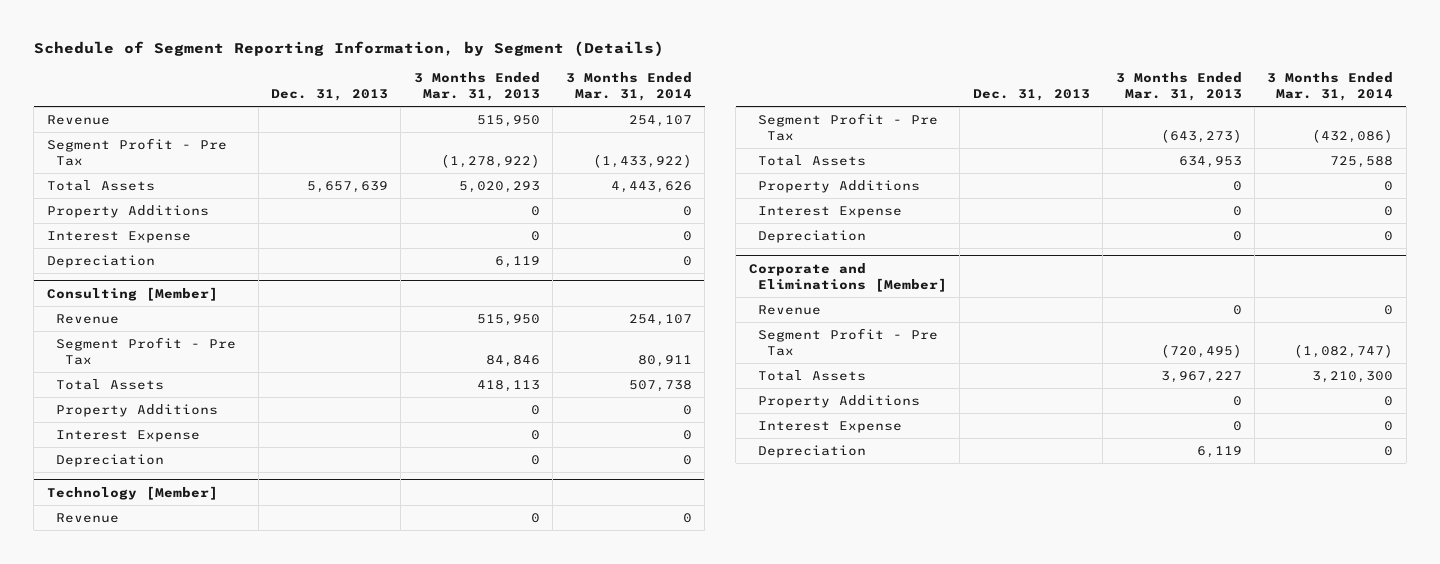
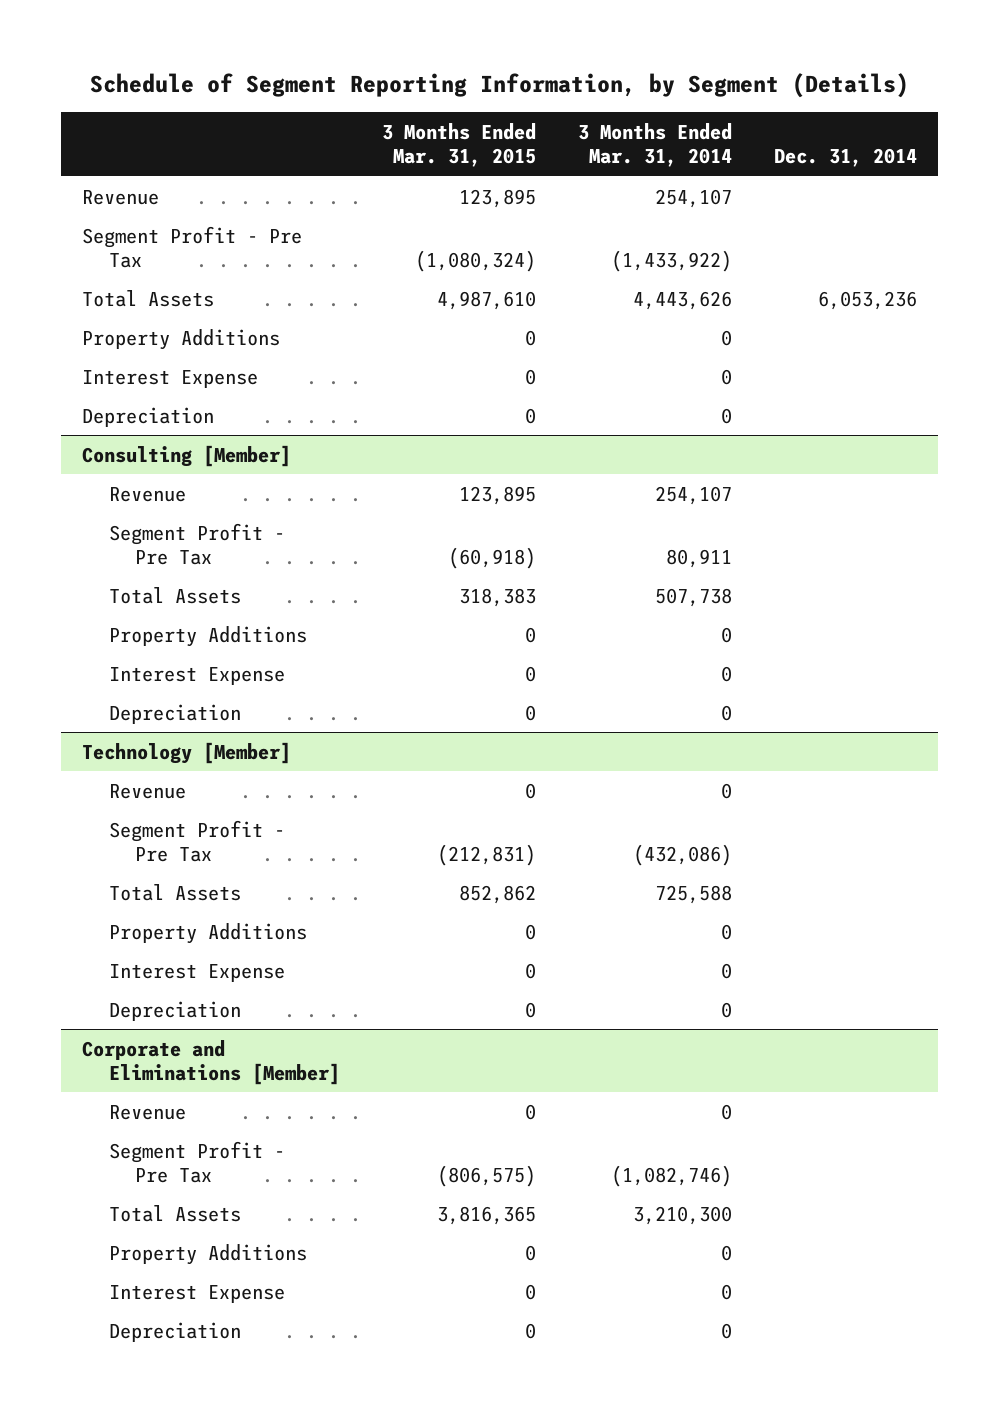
- | Dec. 31, 2013 | 3 Months Ended Mar. 31, 2013 | 3 Months Ended Mar. 31, 2014
+ | 3 Months Ended Mar. 31, 2015 | 3 Months Ended Mar. 31, 2014 | Dec. 31, 2014
@ Corporate and Eliminations [Member]
- Segment Profit - Pre Tax | | (720,495) | (1,082,747)
+ Segment Profit - Pre Tax | (806,575) | (1,082,746) |

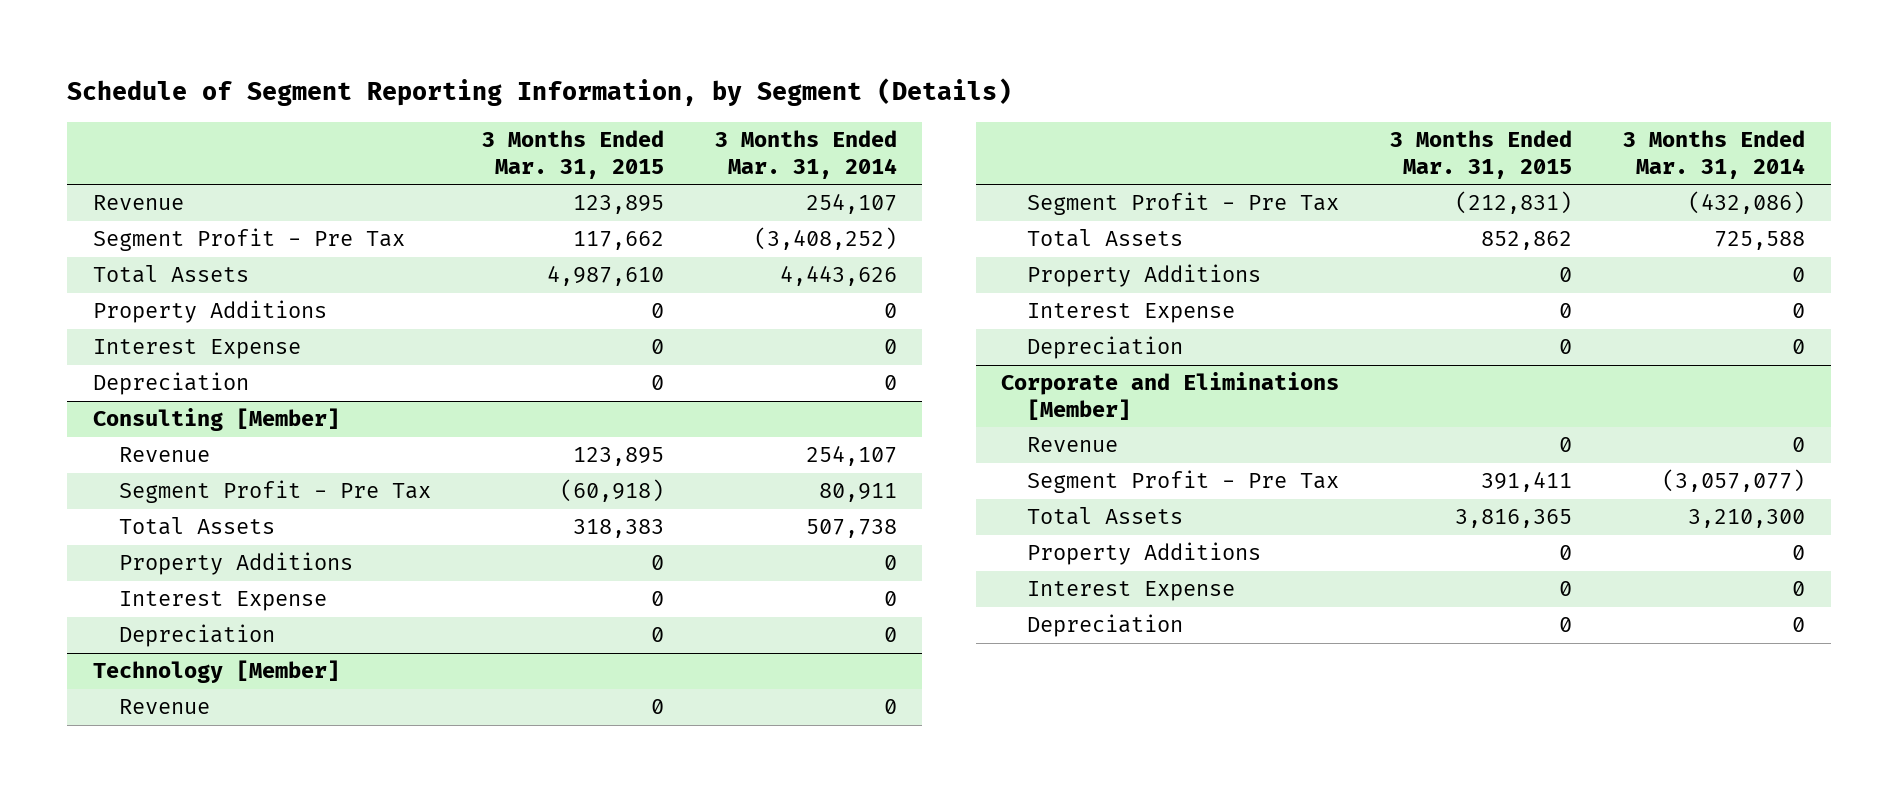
- | 3 Months Ended Mar. 31, 2015 | 3 Months Ended Mar. 31, 2014 | Dec. 31, 2014
+ | 3 Months Ended Mar. 31, 2015 | 3 Months Ended Mar. 31, 2014
- Segment Profit - Pre Tax | (1,080,324) | (1,433,922) |
+ Segment Profit - Pre Tax | 117,662 | (3,408,252)
@ Corporate and Eliminations [Member]
- Segment Profit - Pre Tax | (806,575) | (1,082,746) |
+ Segment Profit - Pre Tax | 391,411 | (3,057,077)

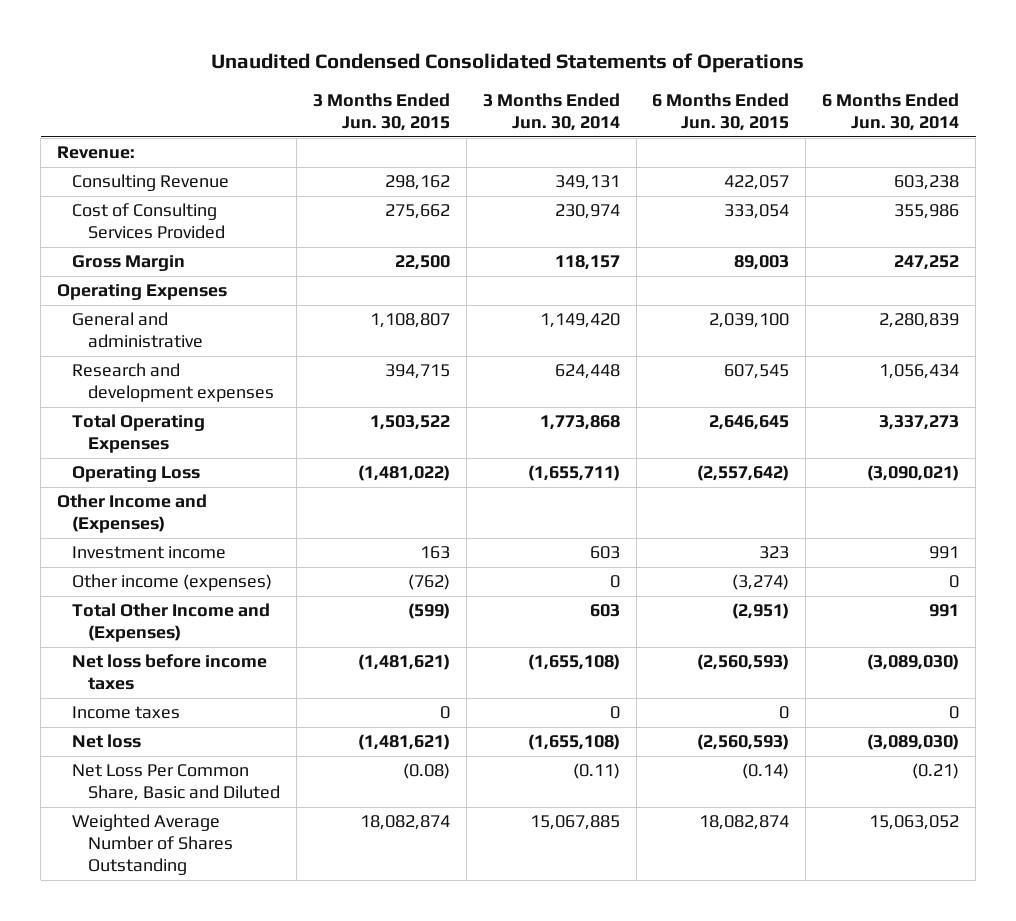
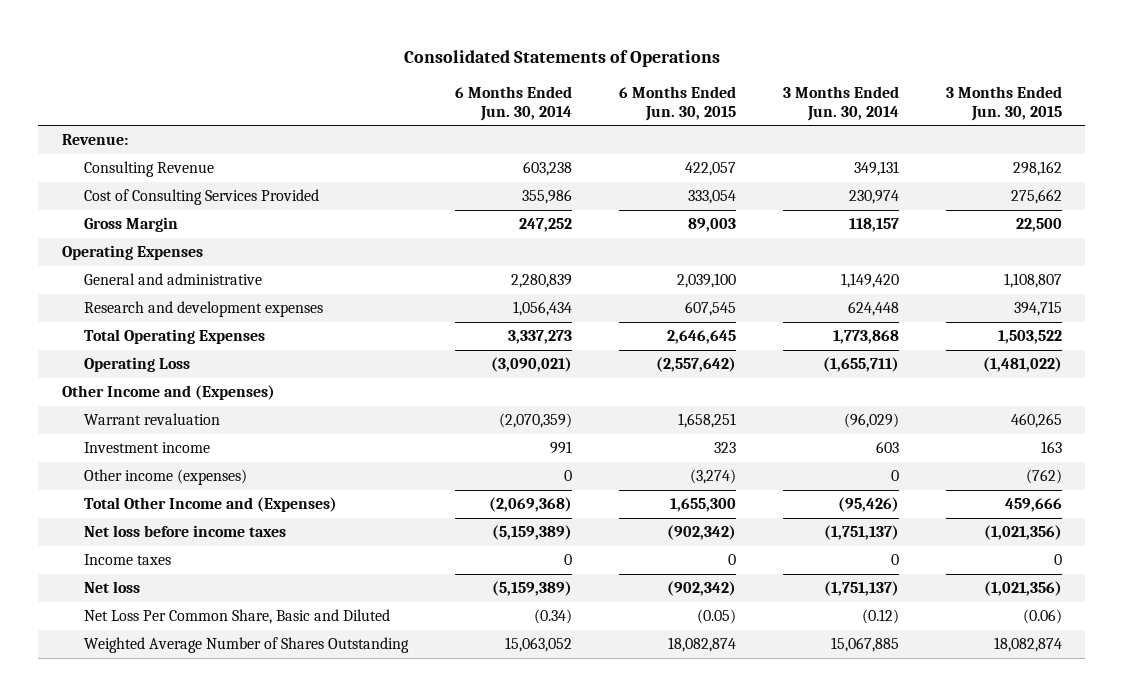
- Unaudited Condensed Consolidated Statements of Operations
+ Consolidated Statements of Operations
- | 3 Months Ended Jun. 30, 2015 | 3 Months Ended Jun. 30, 2014 | 6 Months Ended Jun. 30, 2015 | 6 Months Ended Jun. 30, 2014
+ | 6 Months Ended Jun. 30, 2014 | 6 Months Ended Jun. 30, 2015 | 3 Months Ended Jun. 30, 2014 | 3 Months Ended Jun. 30, 2015
+ Warrant revaluation | (2,070,359) | 1,658,251 | (96,029) | 460,265
- Total Other Income and (Expenses) | (599) | 603 | (2,951) | 991
- Net loss before income taxes | (1,481,621) | (1,655,108) | (2,560,593) | (3,089,030)
+ Total Other Income and (Expenses) | (2,069,368) | 1,655,300 | (95,426) | 459,666
+ Net loss before income taxes | (5,159,389) | (902,342) | (1,751,137) | (1,021,356)
- Net loss | (1,481,621) | (1,655,108) | (2,560,593) | (3,089,030)
- Net Loss Per Common Share, Basic and Diluted | (0.08) | (0.11) | (0.14) | (0.21)
+ Net loss | (5,159,389) | (902,342) | (1,751,137) | (1,021,356)
+ Net Loss Per Common Share, Basic and Diluted | (0.34) | (0.05) | (0.12) | (0.06)

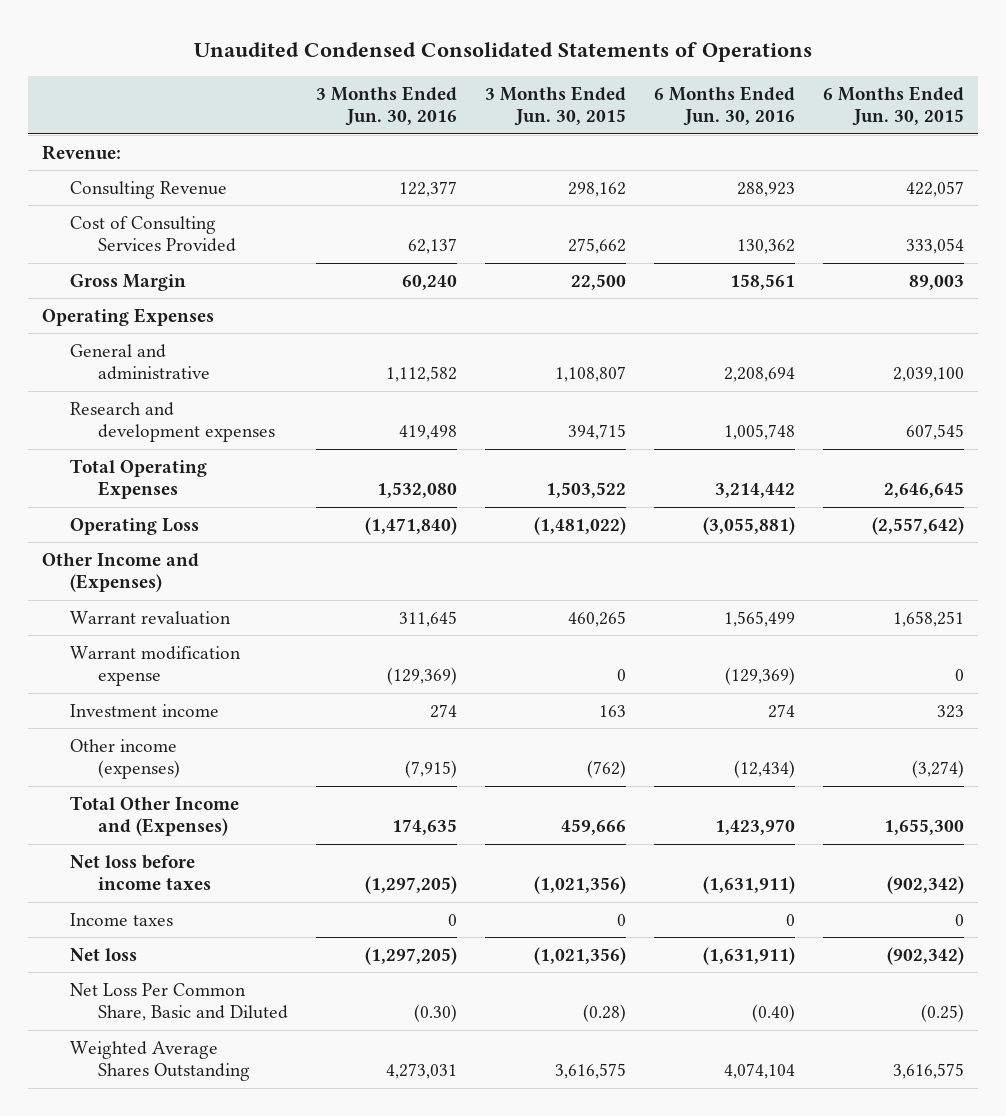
- Consolidated Statements of Operations
+ Unaudited Condensed Consolidated Statements of Operations
- | 6 Months Ended Jun. 30, 2014 | 6 Months Ended Jun. 30, 2015 | 3 Months Ended Jun. 30, 2014 | 3 Months Ended Jun. 30, 2015
+ | 3 Months Ended Jun. 30, 2016 | 3 Months Ended Jun. 30, 2015 | 6 Months Ended Jun. 30, 2016 | 6 Months Ended Jun. 30, 2015
+ Warrant modification expense | (129,369) | 0 | (129,369) | 0
- Net Loss Per Common Share, Basic and Diluted | (0.34) | (0.05) | (0.12) | (0.06)
- Weighted Average Number of Shares Outstanding | 15,063,052 | 18,082,874 | 15,067,885 | 18,082,874
+ Net Loss Per Common Share, Basic and Diluted | (0.30) | (0.28) | (0.40) | (0.25)
+ Weighted Average Shares Outstanding | 4,273,031 | 3,616,575 | 4,074,104 | 3,616,575

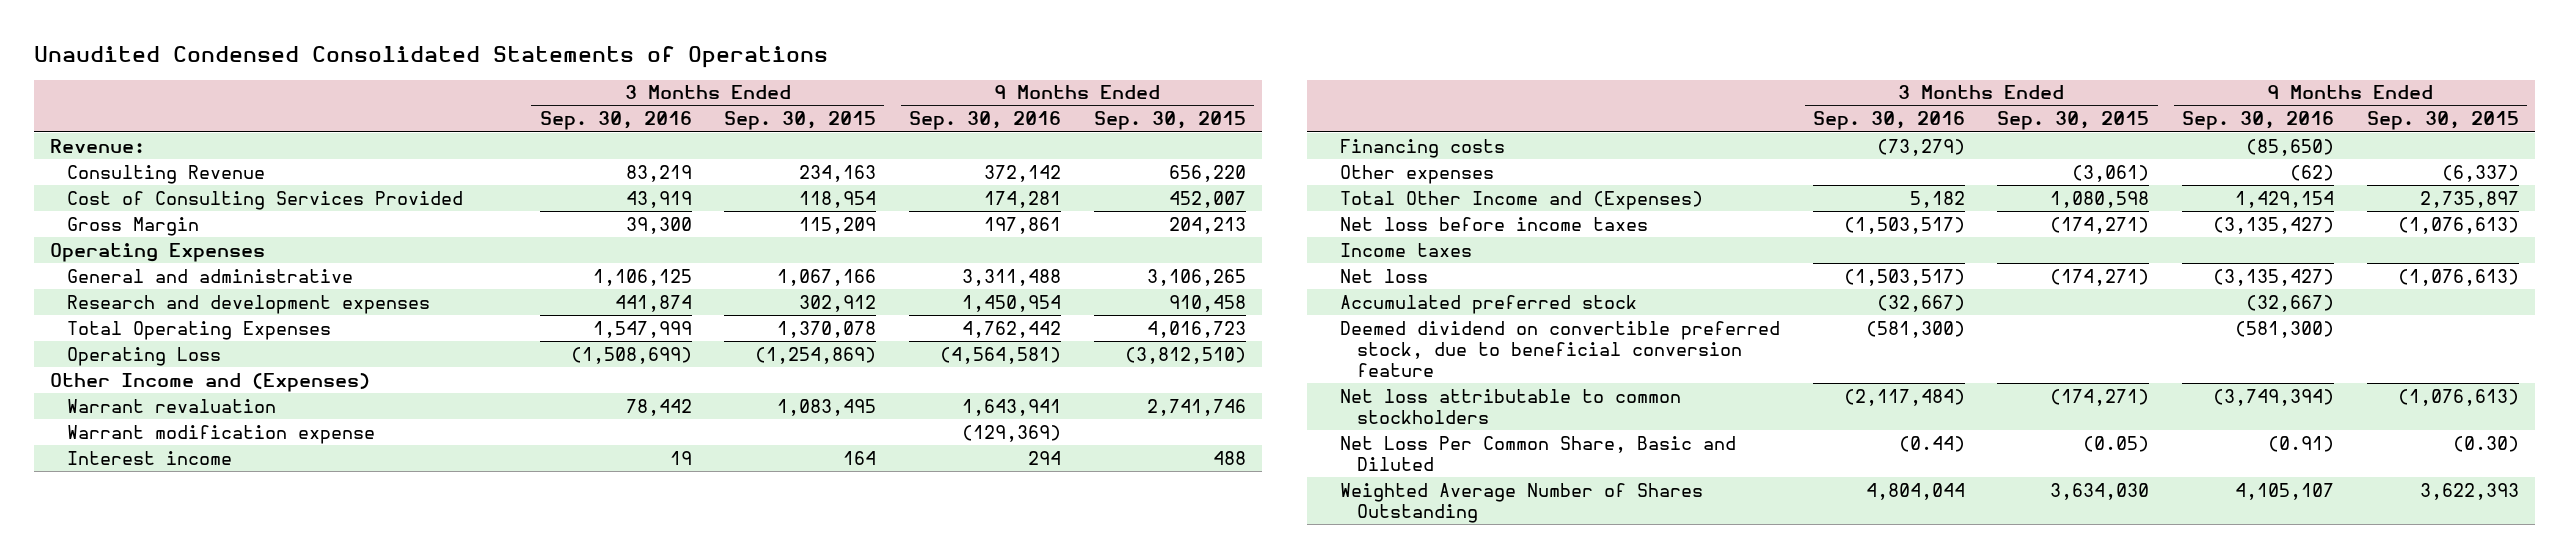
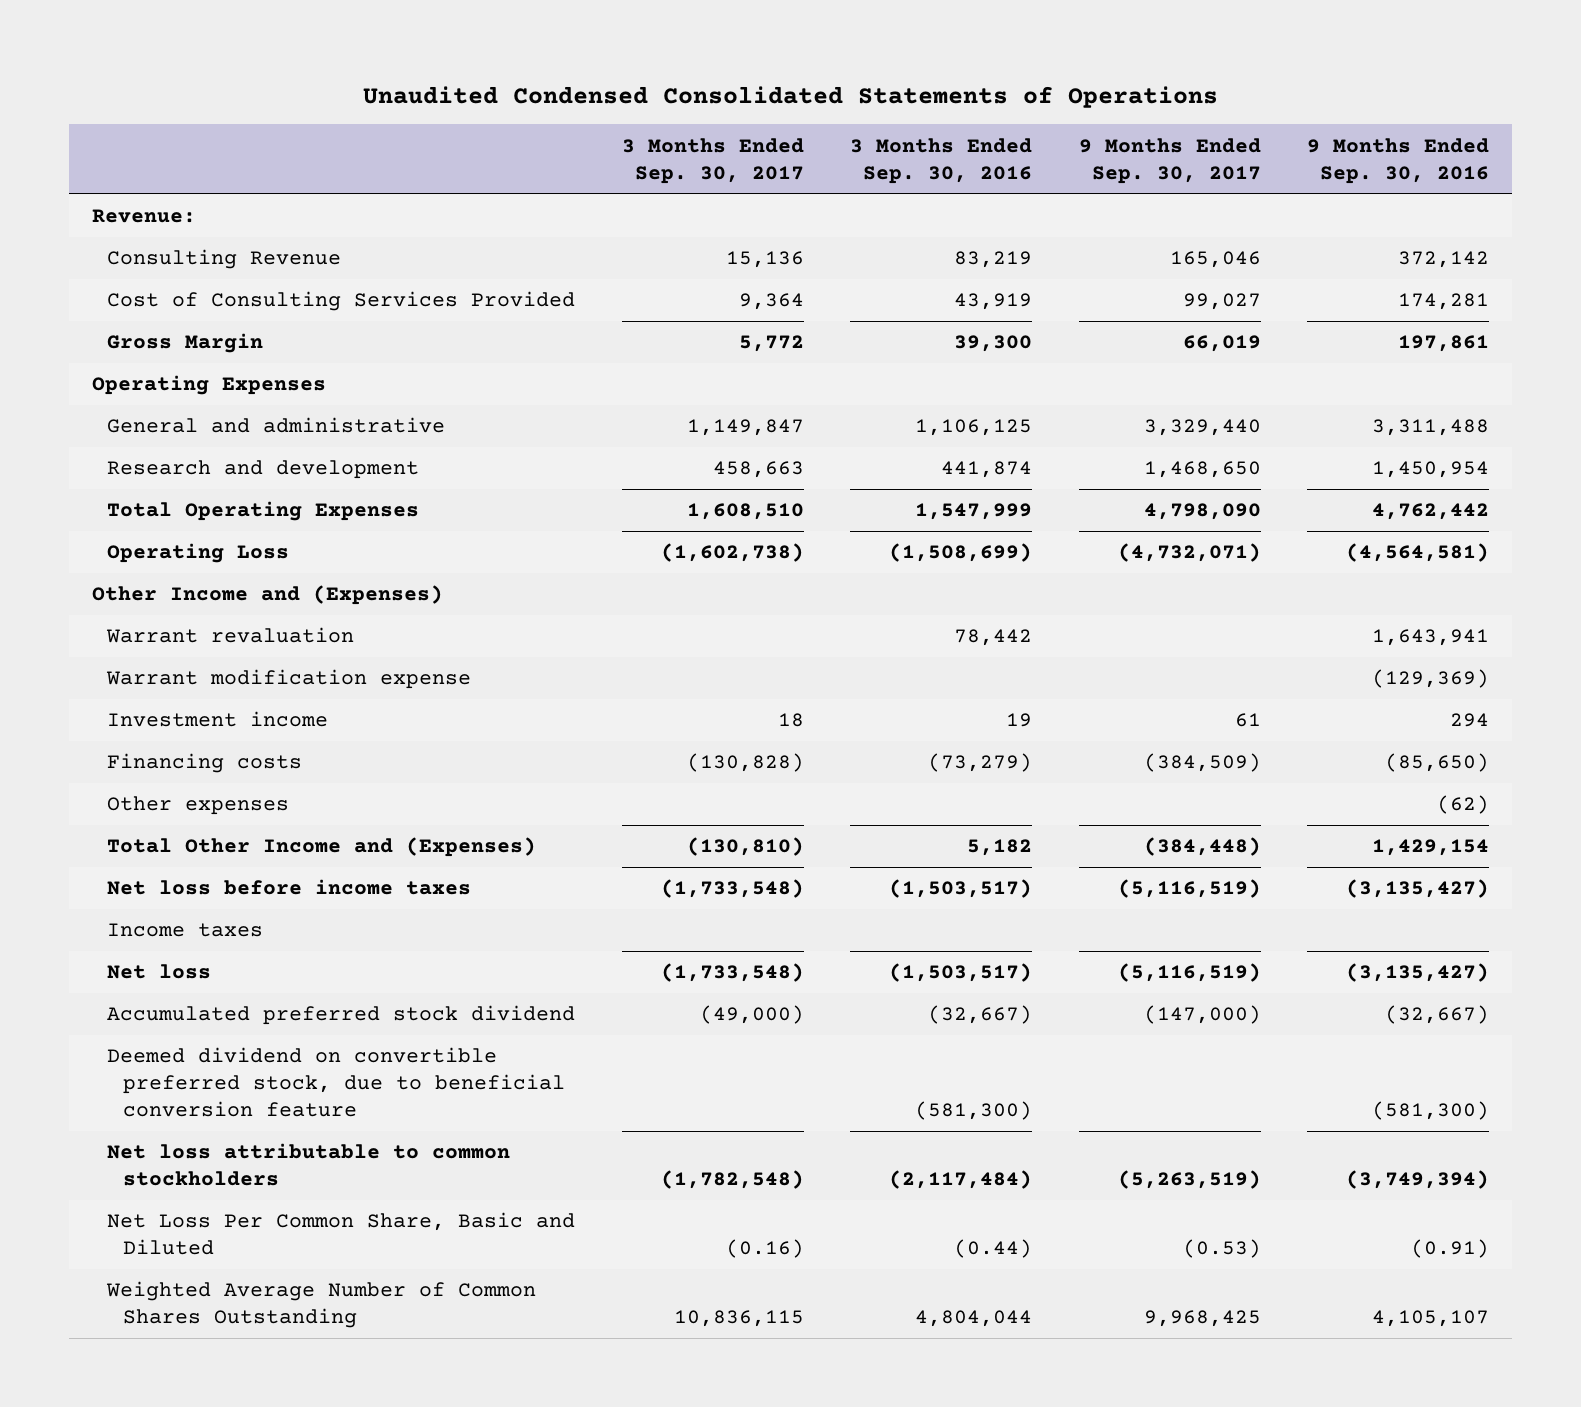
- | 3 Months Ended Sep. 30, 2016 | 3 Months Ended Sep. 30, 2015 | 9 Months Ended Sep. 30, 2016 | 9 Months Ended Sep. 30, 2015
+ | 3 Months Ended Sep. 30, 2017 | 3 Months Ended Sep. 30, 2016 | 9 Months Ended Sep. 30, 2017 | 9 Months Ended Sep. 30, 2016
- Research and development expenses | 441,874 | 302,912 | 1,450,954 | 910,458
+ Research and development | 458,663 | 441,874 | 1,468,650 | 1,450,954
- Interest income | 19 | 164 | 294 | 488
+ Investment income | 18 | 19 | 61 | 294
- Accumulated preferred stock | (32,667) | | (32,667) |
+ Accumulated preferred stock dividend | (49,000) | (32,667) | (147,000) | (32,667)
- Weighted Average Number of Shares Outstanding | 4,804,044 | 3,634,030 | 4,105,107 | 3,622,393
+ Weighted Average Number of Common Shares Outstanding | 10,836,115 | 4,804,044 | 9,968,425 | 4,105,107

